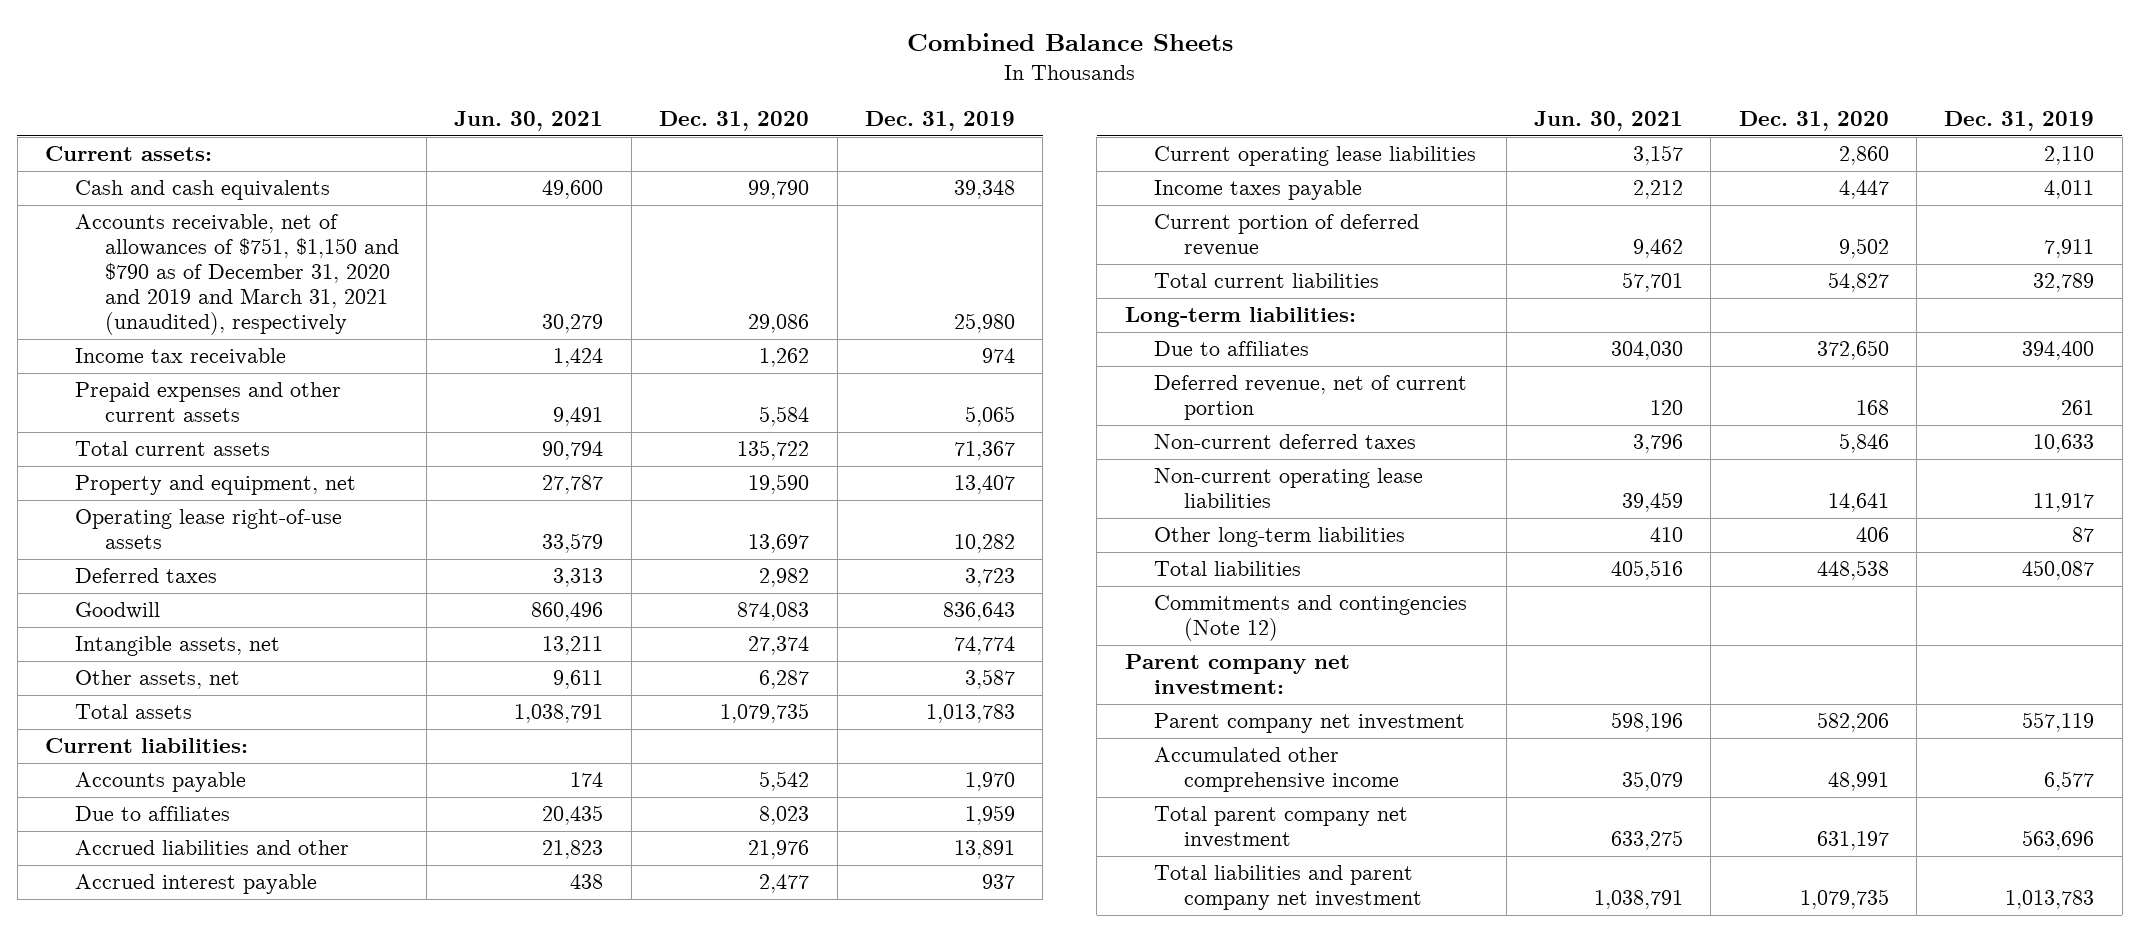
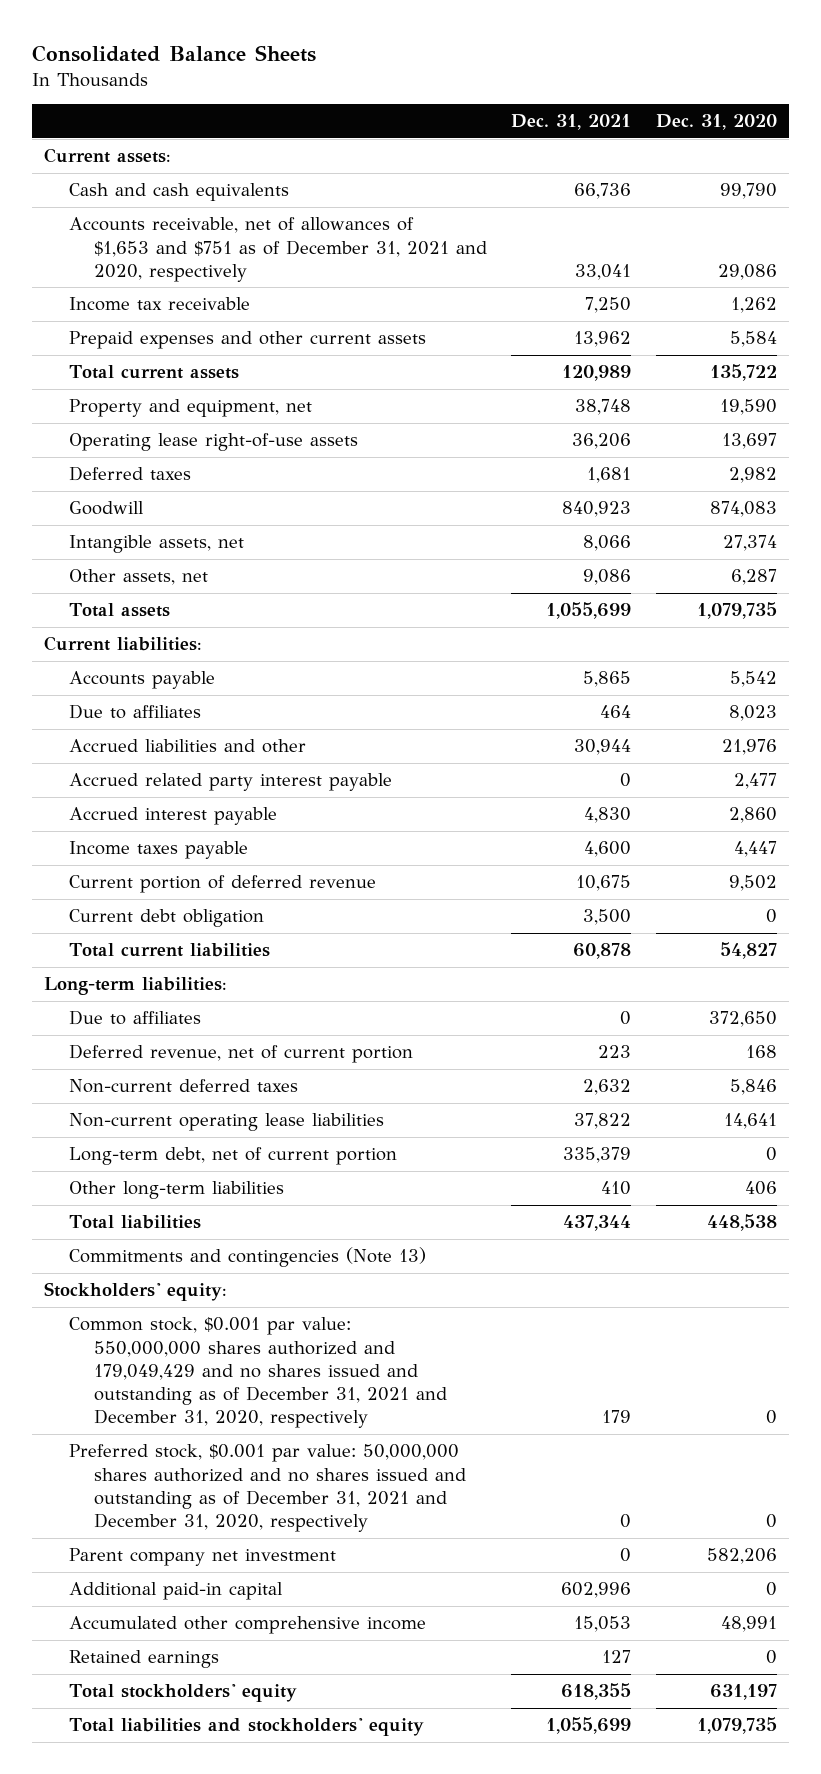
- Combined Balance Sheets
+ Consolidated Balance Sheets
- | Jun. 30, 2021 | Dec. 31, 2020 | Dec. 31, 2019
+ | Dec. 31, 2021 | Dec. 31, 2020
- Accounts receivable, net of allowances of $751, $1,150 and $790 as of December 31, 2020 and 2019 and March 31, 2021 (unaudited), respectively | 30,279 | 29,086 | 25,980
+ Accounts receivable, net of allowances of $1,653 and $751 as of December 31, 2021 and 2020, respectively | 33,041 | 29,086
- Accrued interest payable | 438 | 2,477 | 937
- Current operating lease liabilities | 3,157 | 2,860 | 2,110
+ Accrued related party interest payable | 0 | 2,477
+ Accrued interest payable | 4,830 | 2,860
+ Current debt obligation | 3,500 | 0
+ Long-term debt, net of current portion | 335,379 | 0
- Commitments and contingencies (Note 12)
- Parent company net investment:
+ Commitments and contingencies (Note 13)
+ Stockholders' equity:
+ Common stock, $0.001 par value: 550,000,000 shares authorized and 179,049,429 and no shares issued and outstanding as of December 31, 2021 and December 31, 2020, respectively | 179 | 0
+ Preferred stock, $0.001 par value: 50,000,000 shares authorized and no shares issued and outstanding as of December 31, 2021 and December 31, 2020, respectively | 0 | 0
+ Additional paid-in capital | 602,996 | 0
- Total parent company net investment | 633,275 | 631,197 | 563,696
- Total liabilities and parent company net investment | 1,038,791 | 1,079,735 | 1,013,783
+ Retained earnings | 127 | 0
+ Total stockholders' equity | 618,355 | 631,197
+ Total liabilities and stockholders' equity | 1,055,699 | 1,079,735

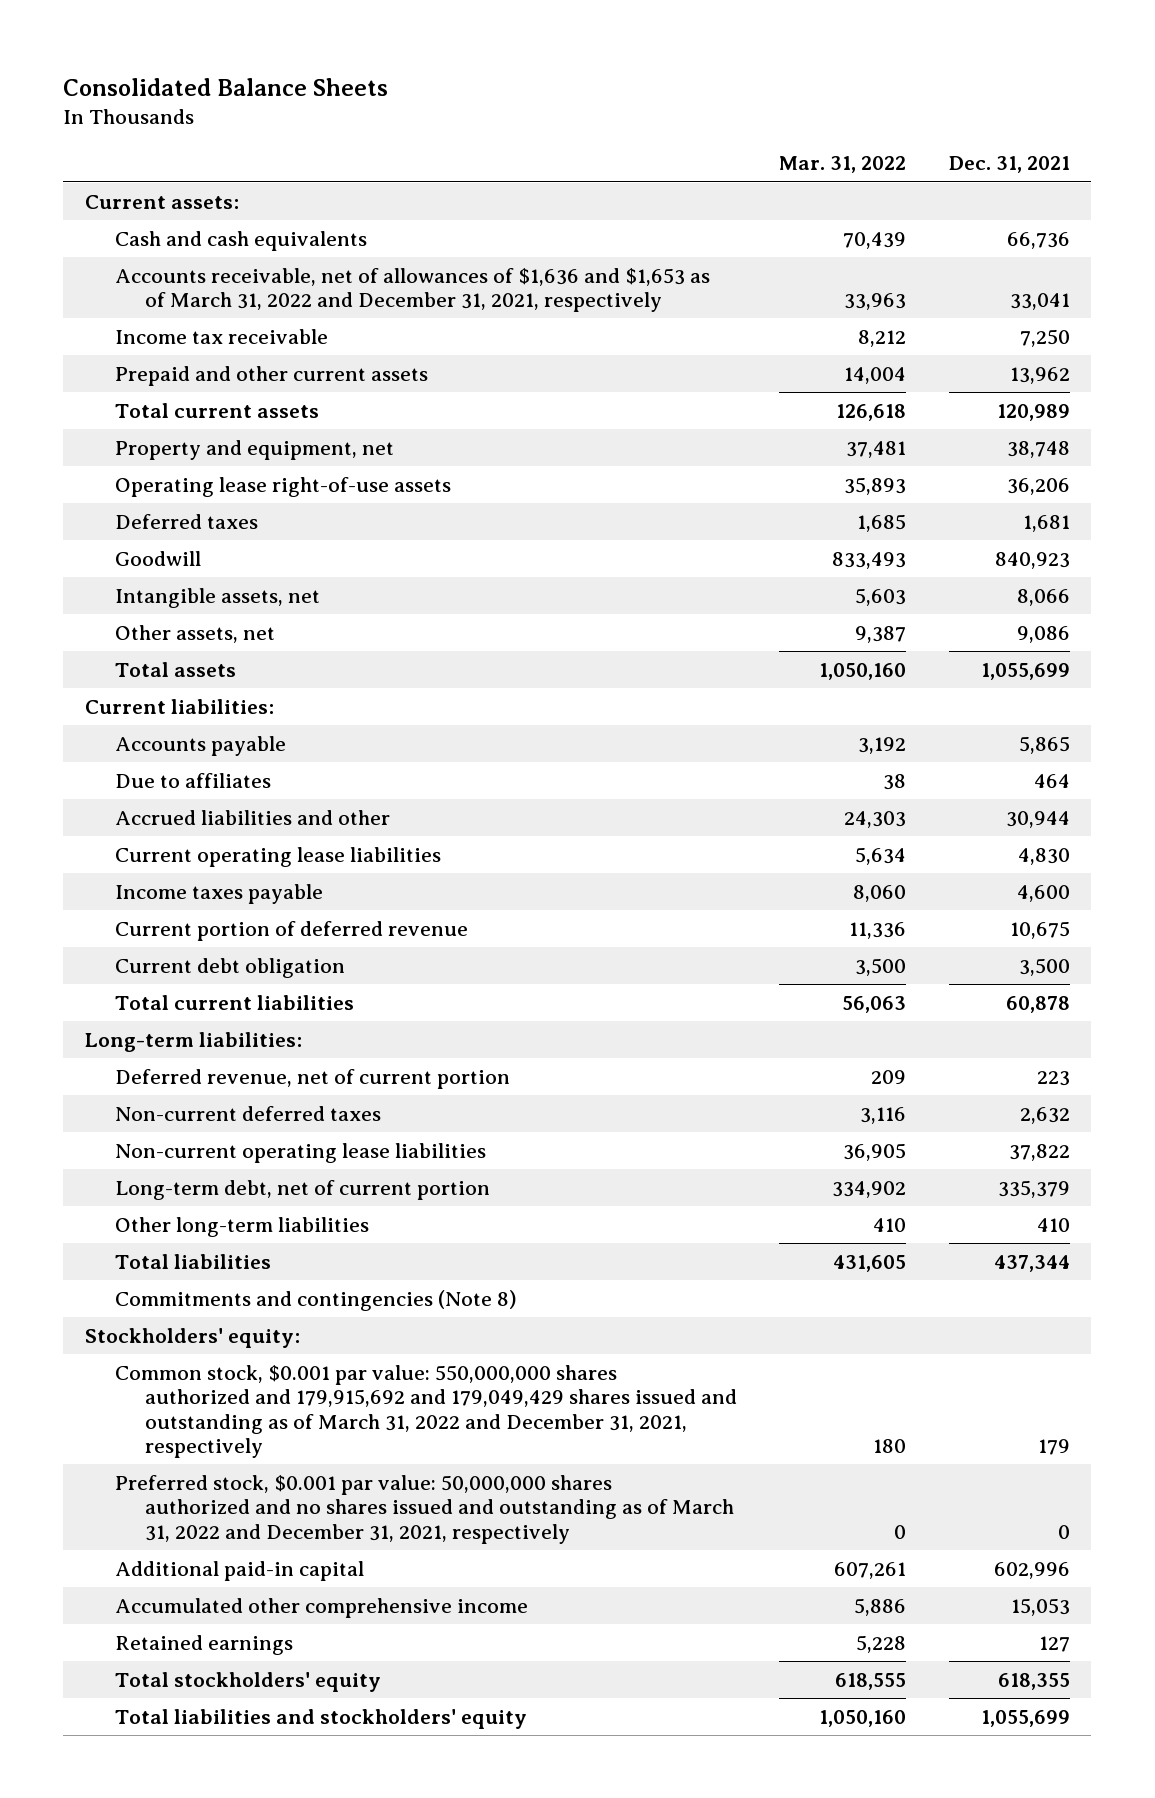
- | Dec. 31, 2021 | Dec. 31, 2020
+ | Mar. 31, 2022 | Dec. 31, 2021
- Accounts receivable, net of allowances of $1,653 and $751 as of December 31, 2021 and 2020, respectively | 33,041 | 29,086
+ Accounts receivable, net of allowances of $1,636 and $1,653 as of March 31, 2022 and December 31, 2021, respectively | 33,963 | 33,041
- Prepaid expenses and other current assets | 13,962 | 5,584
+ Prepaid and other current assets | 14,004 | 13,962
- Accrued related party interest payable | 0 | 2,477
- Accrued interest payable | 4,830 | 2,860
+ Current operating lease liabilities | 5,634 | 4,830
- Due to affiliates | 0 | 372,650
- Commitments and contingencies (Note 13)
+ Commitments and contingencies (Note 8)
- Common stock, $0.001 par value: 550,000,000 shares authorized and 179,049,429 and no shares issued and outstanding as of December 31, 2021 and December 31, 2020, respectively | 179 | 0
- Preferred stock, $0.001 par value: 50,000,000 shares authorized and no shares issued and outstanding as of December 31, 2021 and December 31, 2020, respectively | 0 | 0
- Parent company net investment | 0 | 582,206
+ Common stock, $0.001 par value: 550,000,000 shares authorized and 179,915,692 and 179,049,429 shares issued and outstanding as of March 31, 2022 and December 31, 2021, respectively | 180 | 179
+ Preferred stock, $0.001 par value: 50,000,000 shares authorized and no shares issued and outstanding as of March 31, 2022 and December 31, 2021, respectively | 0 | 0

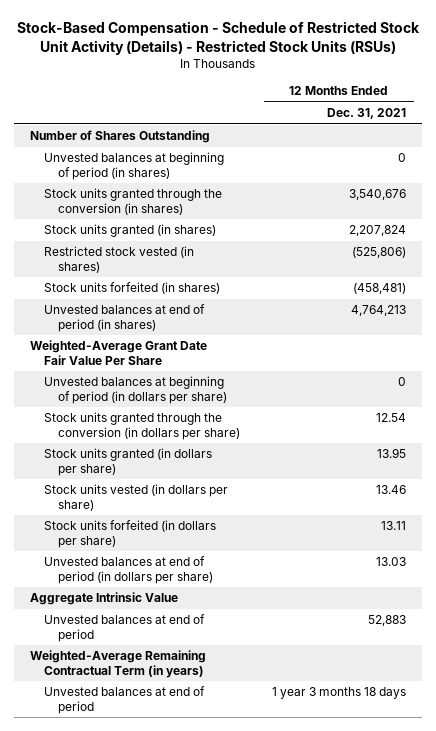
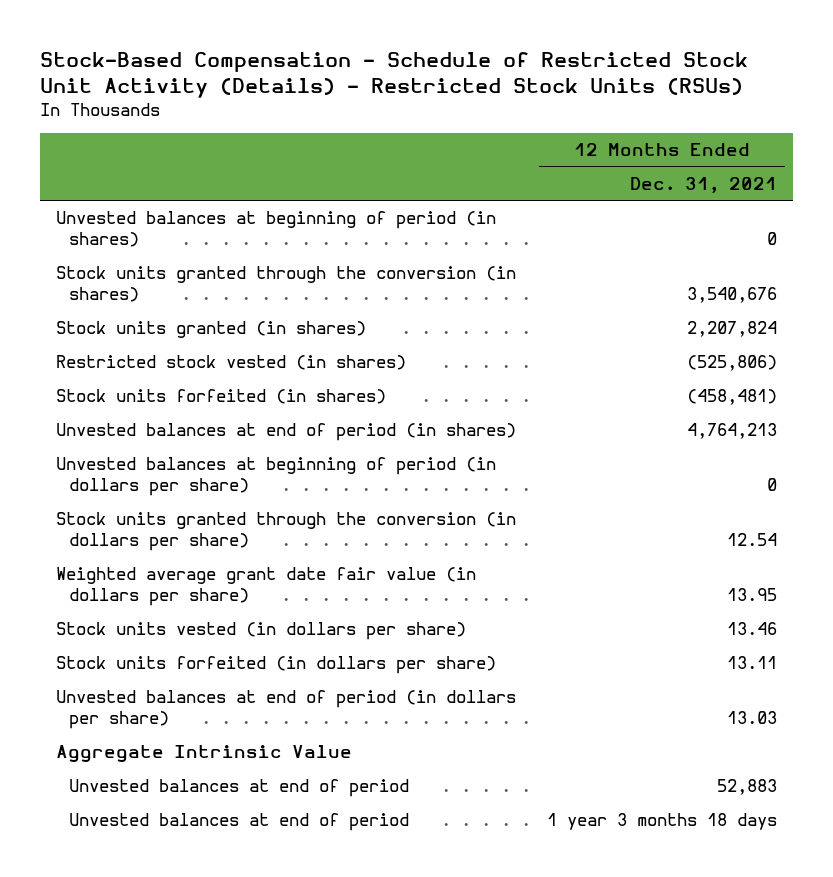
- Number of Shares Outstanding
- Weighted-Average Grant Date Fair Value Per Share
- Stock units granted (in dollars per share) | 13.95
+ Weighted average grant date fair value (in dollars per share) | 13.95
- Weighted-Average Remaining Contractual Term (in years)

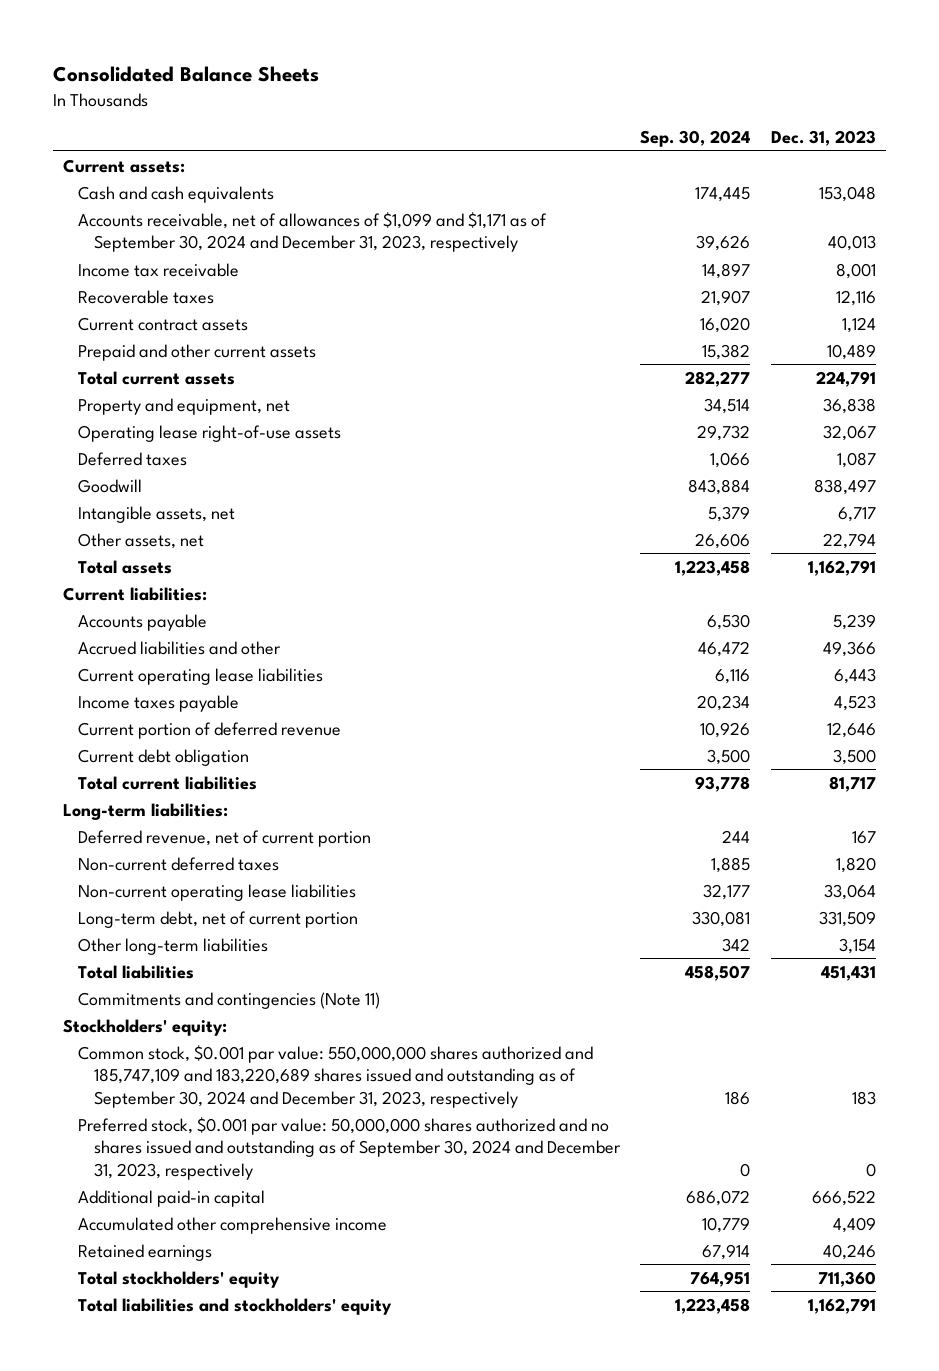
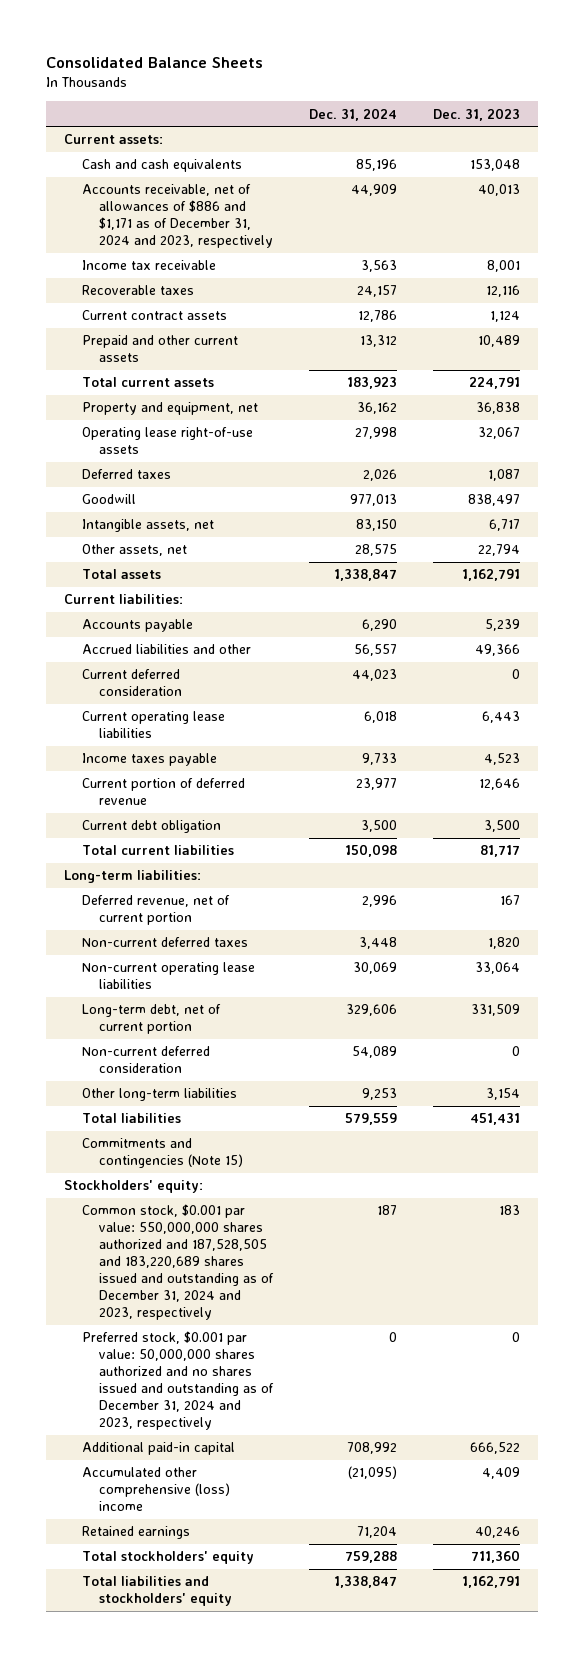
- | Sep. 30, 2024 | Dec. 31, 2023
+ | Dec. 31, 2024 | Dec. 31, 2023
- Accounts receivable, net of allowances of $1,099 and $1,171 as of September 30, 2024 and December 31, 2023, respectively | 39,626 | 40,013
+ Accounts receivable, net of allowances of $886 and $1,171 as of December 31, 2024 and 2023, respectively | 44,909 | 40,013
+ Current deferred consideration | 44,023 | 0
+ Non-current deferred consideration | 54,089 | 0
- Commitments and contingencies (Note 11)
+ Commitments and contingencies (Note 15)
- Common stock, $0.001 par value: 550,000,000 shares authorized and 185,747,109 and 183,220,689 shares issued and outstanding as of September 30, 2024 and December 31, 2023, respectively | 186 | 183
- Preferred stock, $0.001 par value: 50,000,000 shares authorized and no shares issued and outstanding as of September 30, 2024 and December 31, 2023, respectively | 0 | 0
+ Common stock, $0.001 par value: 550,000,000 shares authorized and 187,528,505 and 183,220,689 shares issued and outstanding as of December 31, 2024 and 2023, respectively | 187 | 183
+ Preferred stock, $0.001 par value: 50,000,000 shares authorized and no shares issued and outstanding as of December 31, 2024 and 2023, respectively | 0 | 0
- Accumulated other comprehensive income | 10,779 | 4,409
+ Accumulated other comprehensive (loss) income | (21,095) | 4,409

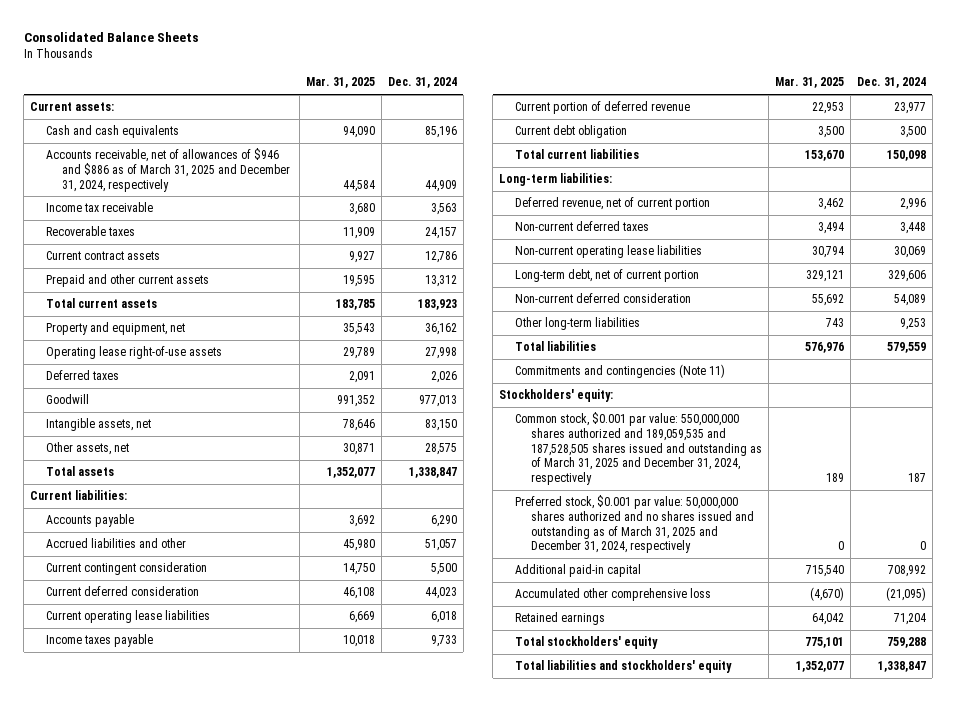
- | Dec. 31, 2024 | Dec. 31, 2023
+ | Mar. 31, 2025 | Dec. 31, 2024
- Accounts receivable, net of allowances of $886 and $1,171 as of December 31, 2024 and 2023, respectively | 44,909 | 40,013
+ Accounts receivable, net of allowances of $946 and $886 as of March 31, 2025 and December 31, 2024, respectively | 44,584 | 44,909
- Accrued liabilities and other | 56,557 | 49,366
+ Accrued liabilities and other | 45,980 | 51,057
+ Current contingent consideration | 14,750 | 5,500
- Commitments and contingencies (Note 15)
+ Commitments and contingencies (Note 11)
- Common stock, $0.001 par value: 550,000,000 shares authorized and 187,528,505 and 183,220,689 shares issued and outstanding as of December 31, 2024 and 2023, respectively | 187 | 183
- Preferred stock, $0.001 par value: 50,000,000 shares authorized and no shares issued and outstanding as of December 31, 2024 and 2023, respectively | 0 | 0
+ Common stock, $0.001 par value: 550,000,000 shares authorized and 189,059,535 and 187,528,505 shares issued and outstanding as of March 31, 2025 and December 31, 2024, respectively | 189 | 187
+ Preferred stock, $0.001 par value: 50,000,000 shares authorized and no shares issued and outstanding as of March 31, 2025 and December 31, 2024, respectively | 0 | 0
- Accumulated other comprehensive (loss) income | (21,095) | 4,409
+ Accumulated other comprehensive loss | (4,670) | (21,095)

